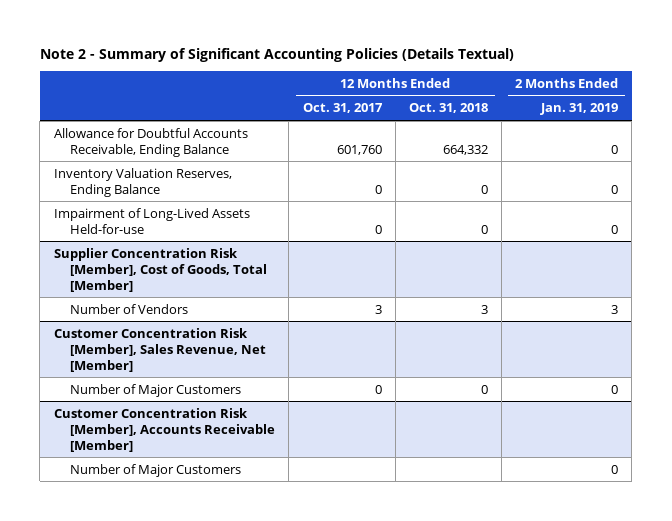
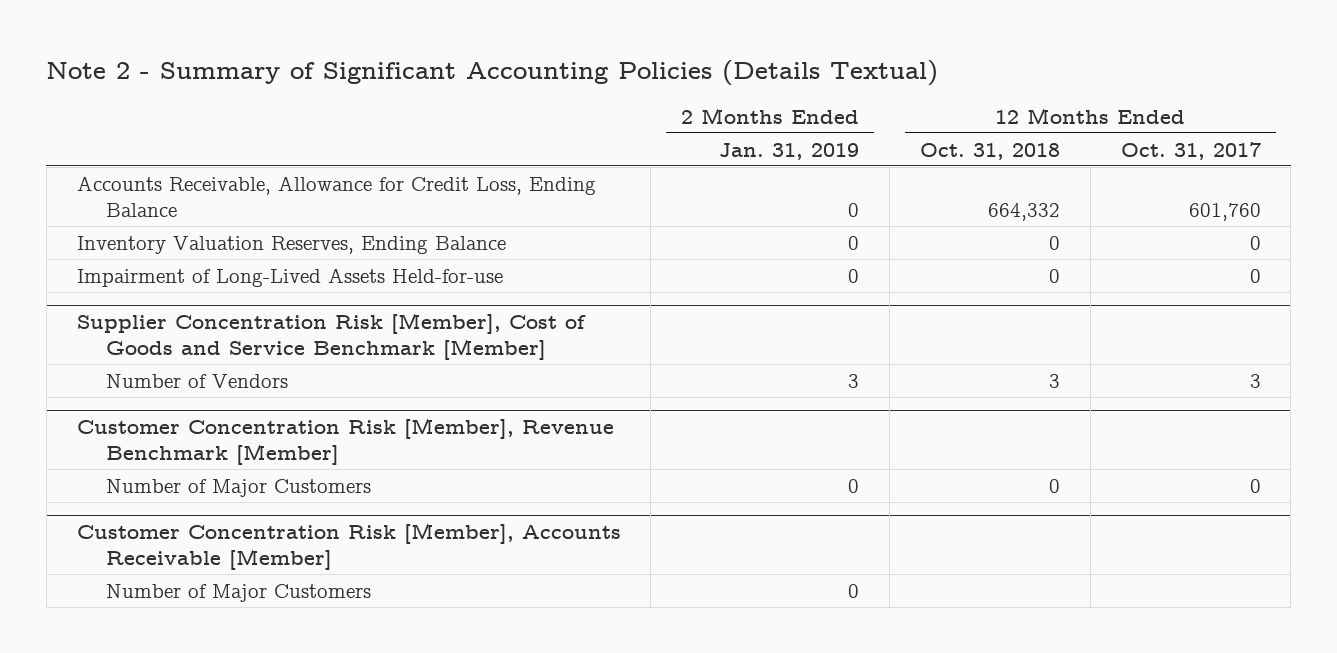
- | 12 Months Ended Oct. 31, 2017 | 12 Months Ended Oct. 31, 2018 | 2 Months Ended Jan. 31, 2019
+ | 2 Months Ended Jan. 31, 2019 | 12 Months Ended Oct. 31, 2018 | 12 Months Ended Oct. 31, 2017
- Allowance for Doubtful Accounts Receivable, Ending Balance | 601,760 | 664,332 | 0
+ Accounts Receivable, Allowance for Credit Loss, Ending Balance | 0 | 664,332 | 601,760
- Supplier Concentration Risk [Member], Cost of Goods, Total [Member]
+ Supplier Concentration Risk [Member], Cost of Goods and Service Benchmark [Member]
- Customer Concentration Risk [Member], Sales Revenue, Net [Member]
+ Customer Concentration Risk [Member], Revenue Benchmark [Member]

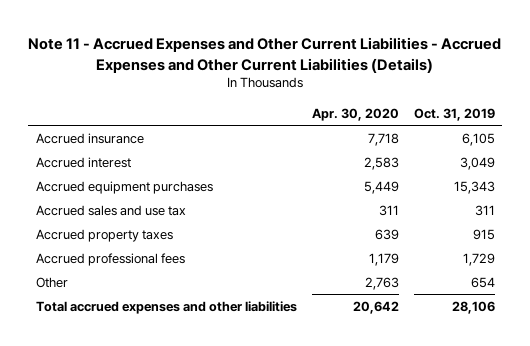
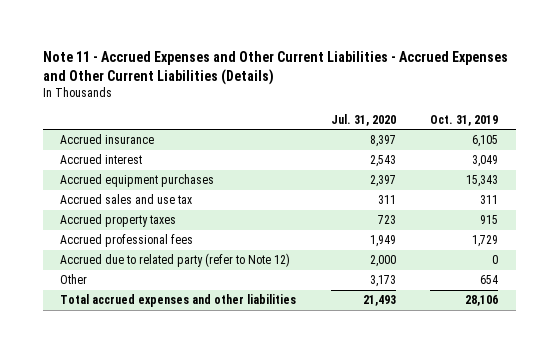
- | Apr. 30, 2020 | Oct. 31, 2019
+ | Jul. 31, 2020 | Oct. 31, 2019
+ Accrued due to related party (refer to Note 12) | 2,000 | 0

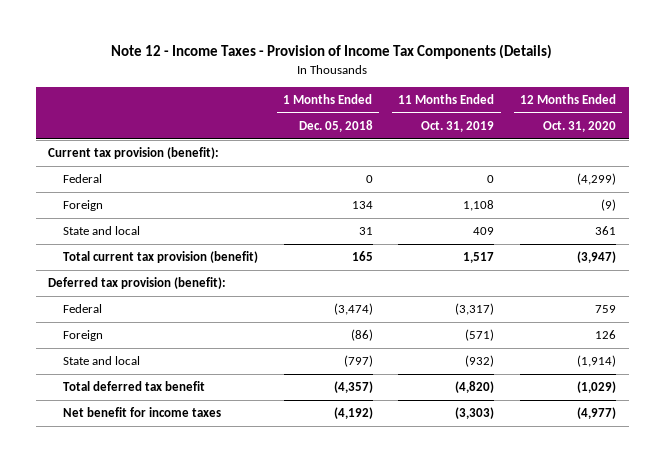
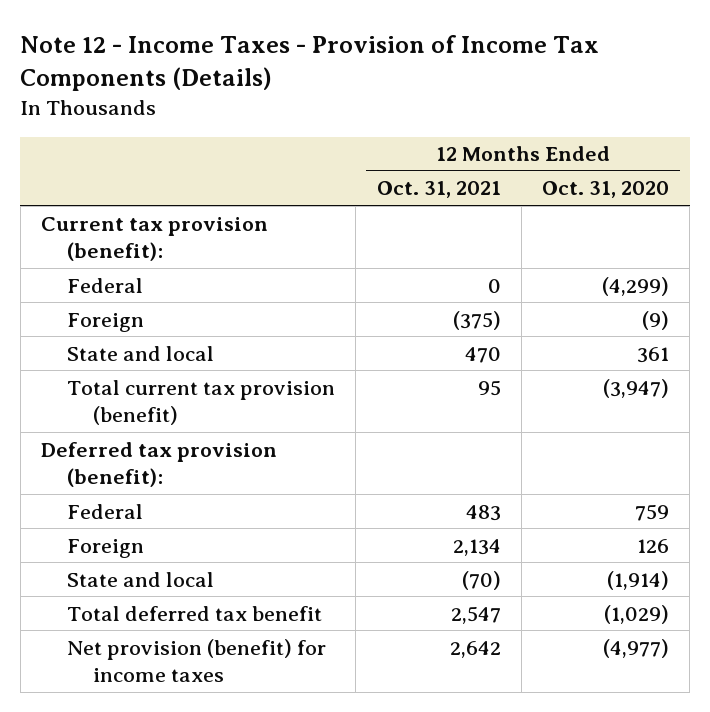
- | 1 Months Ended Dec. 05, 2018 | 11 Months Ended Oct. 31, 2019 | 12 Months Ended Oct. 31, 2020
+ | 12 Months Ended Oct. 31, 2021 | 12 Months Ended Oct. 31, 2020
- Net benefit for income taxes | (4,192) | (3,303) | (4,977)
+ Net provision (benefit) for income taxes | 2,642 | (4,977)

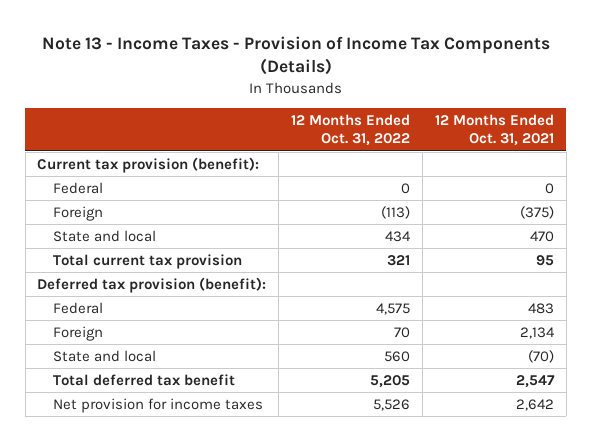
- Note 12 - Income Taxes - Provision of Income Tax Components (Details)
+ Note 13 - Income Taxes - Provision of Income Tax Components (Details)
- | 12 Months Ended Oct. 31, 2021 | 12 Months Ended Oct. 31, 2020
+ | 12 Months Ended Oct. 31, 2022 | 12 Months Ended Oct. 31, 2021
- Total current tax provision (benefit) | 95 | (3,947)
+ Total current tax provision | 321 | 95
- Net provision (benefit) for income taxes | 2,642 | (4,977)
+ Net provision for income taxes | 5,526 | 2,642

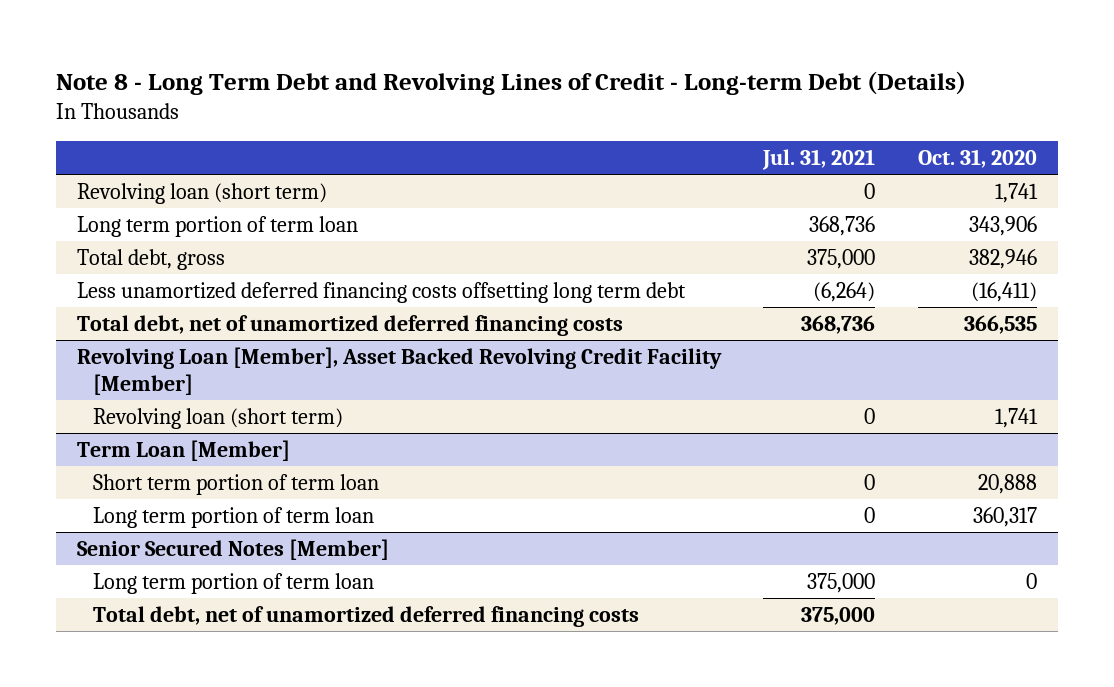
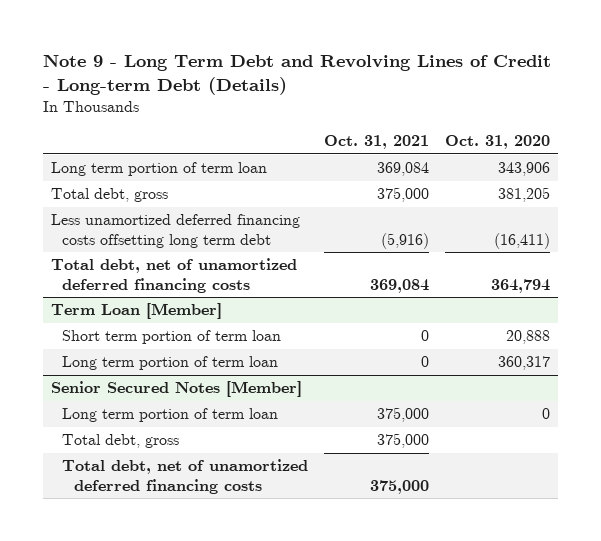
- Note 8 - Long Term Debt and Revolving Lines of Credit - Long-term Debt (Details)
+ Note 9 - Long Term Debt and Revolving Lines of Credit - Long-term Debt (Details)
- | Jul. 31, 2021 | Oct. 31, 2020
+ | Oct. 31, 2021 | Oct. 31, 2020
- Revolving loan (short term) | 0 | 1,741
- Total debt, gross | 375,000 | 382,946
+ Total debt, gross | 375,000 | 381,205
- Total debt, net of unamortized deferred financing costs | 368,736 | 366,535
- Revolving Loan [Member], Asset Backed Revolving Credit Facility [Member]
- Revolving loan (short term) | 0 | 1,741
+ Total debt, net of unamortized deferred financing costs | 369,084 | 364,794
@ Senior Secured Notes [Member]
+ Total debt, gross | 375,000 |

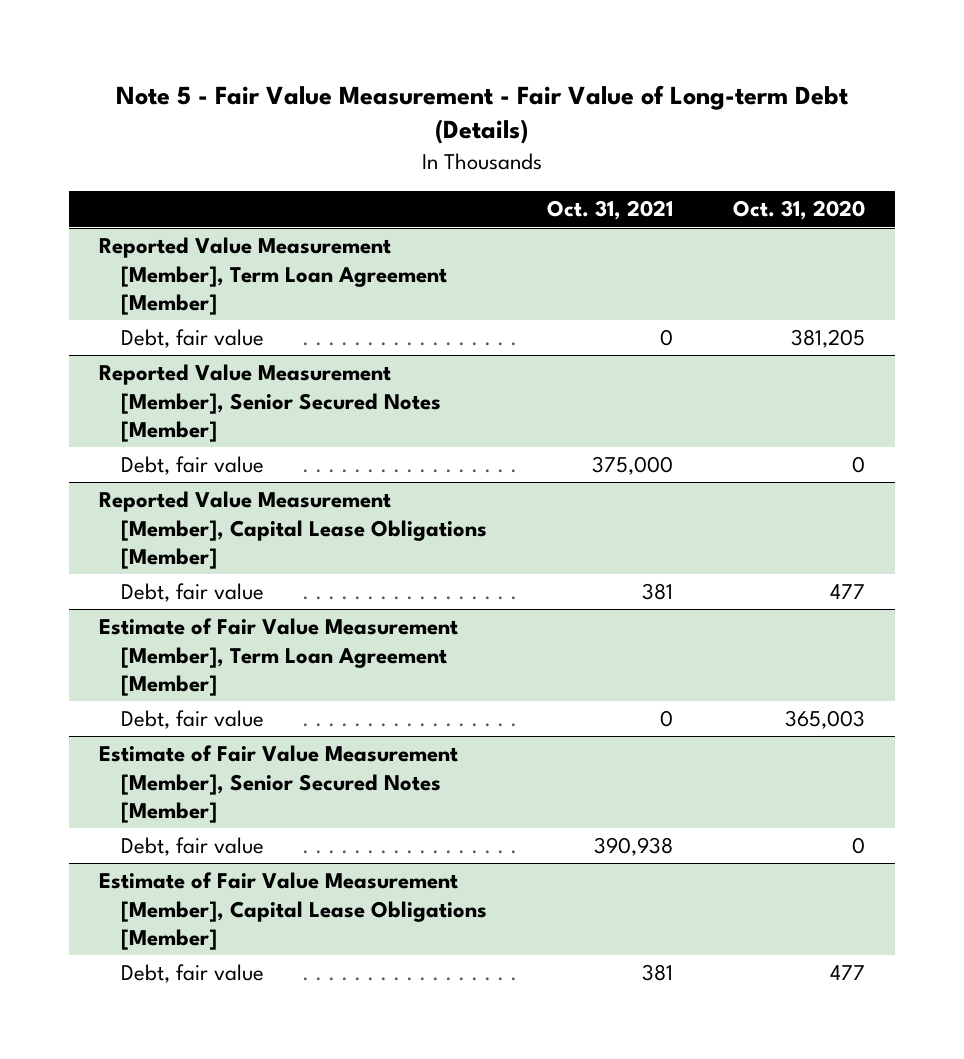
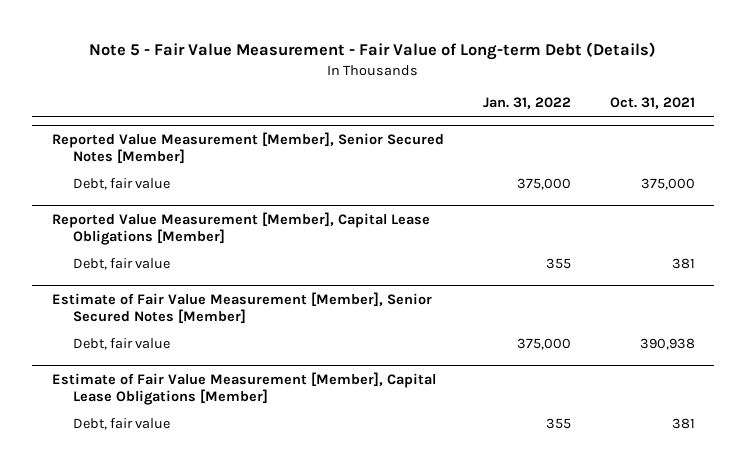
- | Oct. 31, 2021 | Oct. 31, 2020
+ | Jan. 31, 2022 | Oct. 31, 2021
- Reported Value Measurement [Member], Term Loan Agreement [Member]
- Debt, fair value | 0 | 381,205
- Estimate of Fair Value Measurement [Member], Term Loan Agreement [Member]
- Debt, fair value | 0 | 365,003

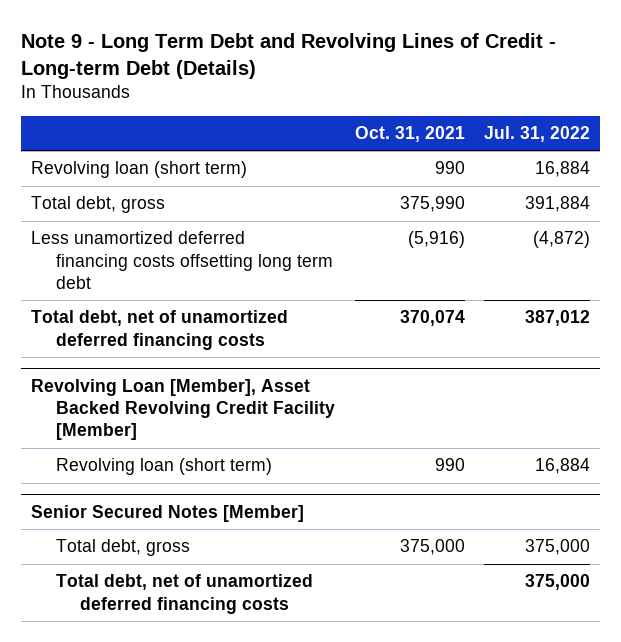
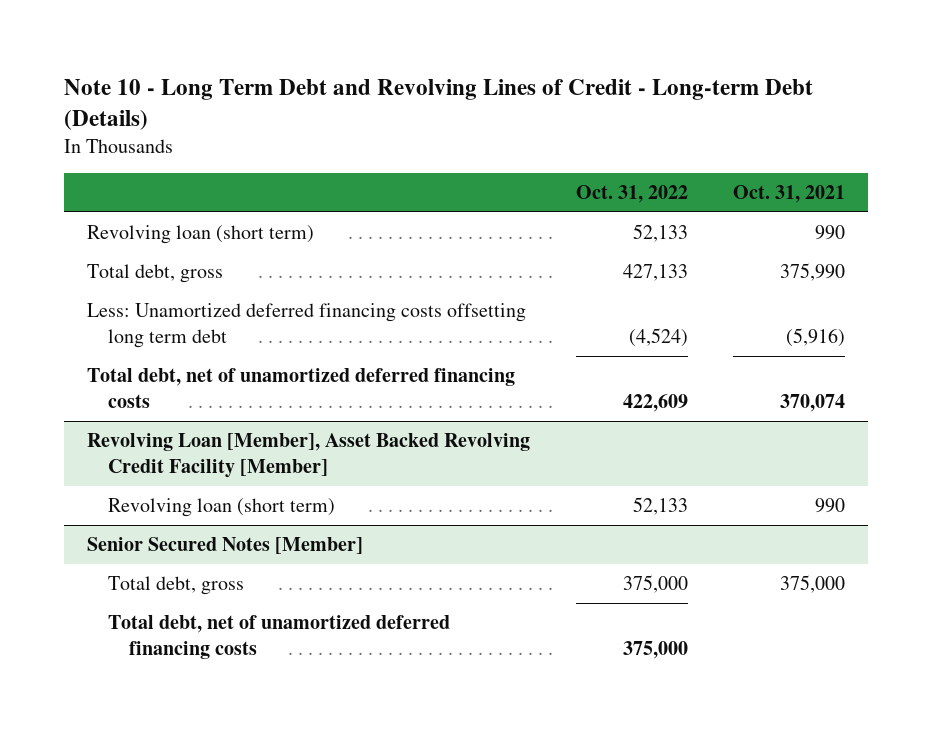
- Note 9 - Long Term Debt and Revolving Lines of Credit - Long-term Debt (Details)
+ Note 10 - Long Term Debt and Revolving Lines of Credit - Long-term Debt (Details)
- | Oct. 31, 2021 | Jul. 31, 2022
+ | Oct. 31, 2022 | Oct. 31, 2021
- Less unamortized deferred financing costs offsetting long term debt | (5,916) | (4,872)
+ Less: Unamortized deferred financing costs offsetting long term debt | (4,524) | (5,916)

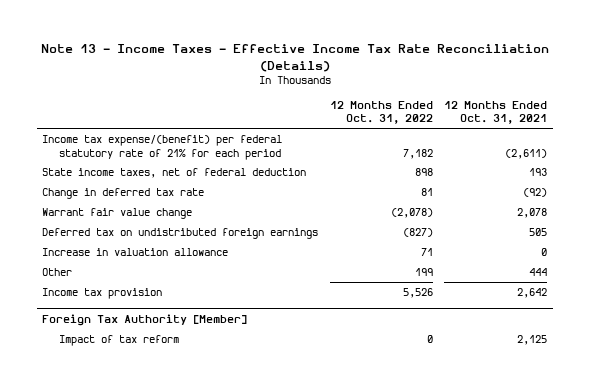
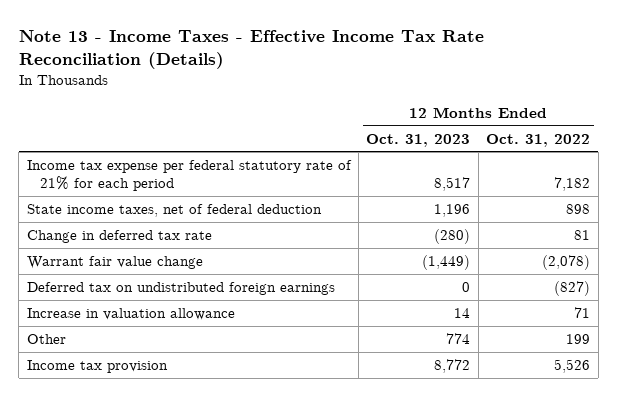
- | 12 Months Ended Oct. 31, 2022 | 12 Months Ended Oct. 31, 2021
+ | 12 Months Ended Oct. 31, 2023 | 12 Months Ended Oct. 31, 2022
- Income tax expense/(benefit) per federal statutory rate of 21% for each period | 7,182 | (2,611)
+ Income tax expense per federal statutory rate of 21% for each period | 8,517 | 7,182
- Foreign Tax Authority [Member]
- Impact of tax reform | 0 | 2,125

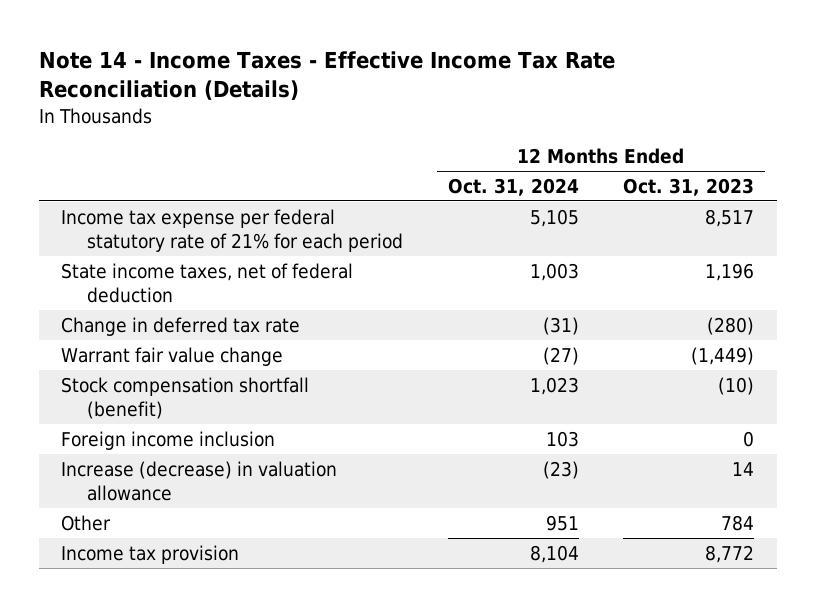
- Note 13 - Income Taxes - Effective Income Tax Rate Reconciliation (Details)
+ Note 14 - Income Taxes - Effective Income Tax Rate Reconciliation (Details)
- | 12 Months Ended Oct. 31, 2023 | 12 Months Ended Oct. 31, 2022
+ | 12 Months Ended Oct. 31, 2024 | 12 Months Ended Oct. 31, 2023
- Deferred tax on undistributed foreign earnings | 0 | (827)
- Increase in valuation allowance | 14 | 71
- Other | 774 | 199
+ Stock compensation shortfall (benefit) | 1,023 | (10)
+ Foreign income inclusion | 103 | 0
+ Increase (decrease) in valuation allowance | (23) | 14
+ Other | 951 | 784

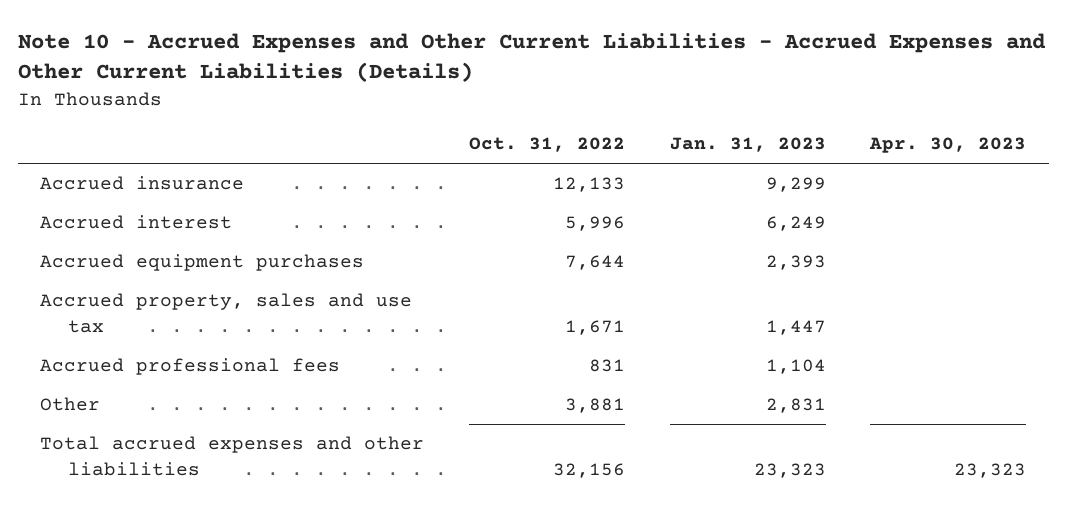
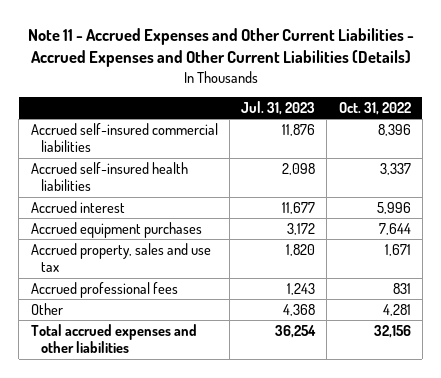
- Note 10 - Accrued Expenses and Other Current Liabilities - Accrued Expenses and Other Current Liabilities (Details)
+ Note 11 - Accrued Expenses and Other Current Liabilities - Accrued Expenses and Other Current Liabilities (Details)
- | Oct. 31, 2022 | Jan. 31, 2023 | Apr. 30, 2023
+ | Jul. 31, 2023 | Oct. 31, 2022
- Accrued insurance | 12,133 | 9,299 |
+ Accrued self-insured commercial liabilities | 11,876 | 8,396
+ Accrued self-insured health liabilities | 2,098 | 3,337
- Other | 3,881 | 2,831 |
+ Other | 4,368 | 4,281

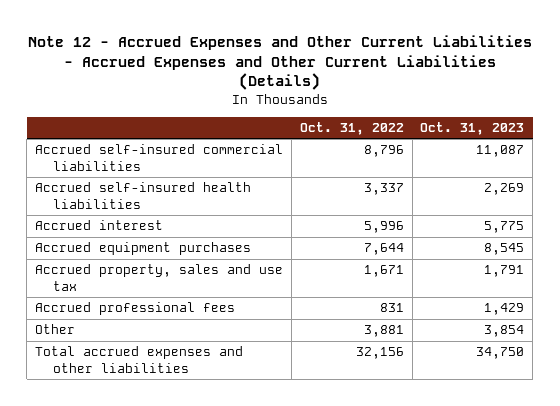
- Note 11 - Accrued Expenses and Other Current Liabilities - Accrued Expenses and Other Current Liabilities (Details)
+ Note 12 - Accrued Expenses and Other Current Liabilities - Accrued Expenses and Other Current Liabilities (Details)
- | Jul. 31, 2023 | Oct. 31, 2022
+ | Oct. 31, 2022 | Oct. 31, 2023
- Accrued self-insured commercial liabilities | 11,876 | 8,396
+ Accrued self-insured commercial liabilities | 8,796 | 11,087
- Other | 4,368 | 4,281
+ Other | 3,881 | 3,854

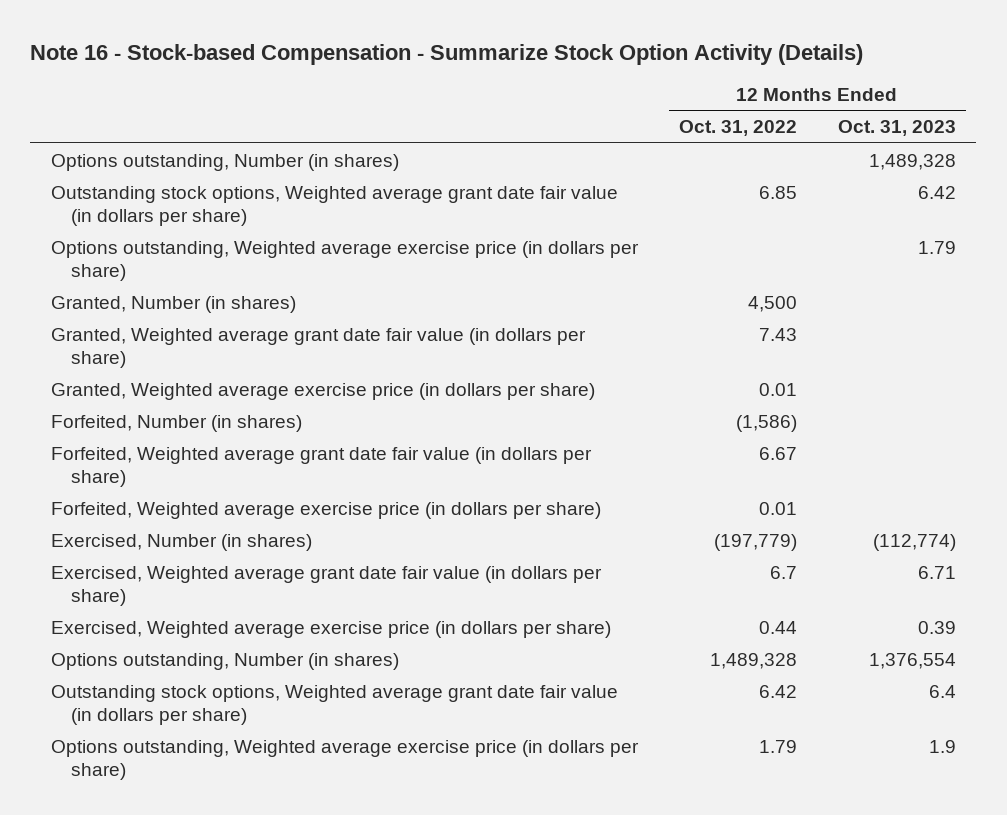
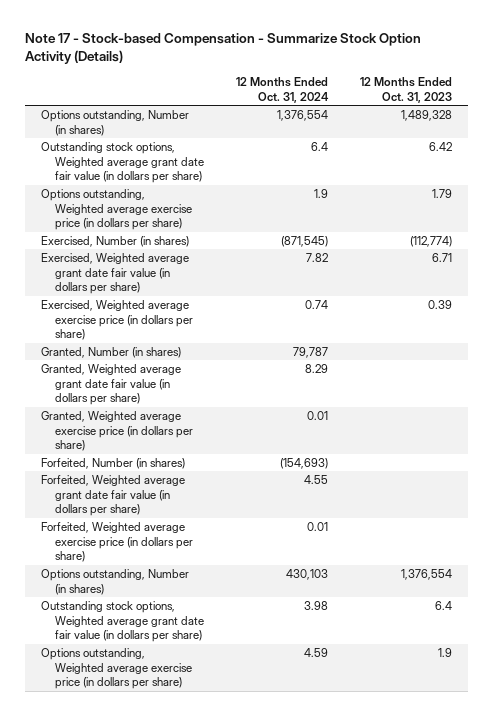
- Note 16 - Stock-based Compensation - Summarize Stock Option Activity (Details)
+ Note 17 - Stock-based Compensation - Summarize Stock Option Activity (Details)
- | 12 Months Ended Oct. 31, 2022 | 12 Months Ended Oct. 31, 2023
+ | 12 Months Ended Oct. 31, 2024 | 12 Months Ended Oct. 31, 2023
moved up: Exercised, Number (in shares) | (871,545) | (112,774)
moved up: Exercised, Weighted average grant date fair value (in dollars per share) | 7.82 | 6.71
moved up: Exercised, Weighted average exercise price (in dollars per share) | 0.74 | 0.39

